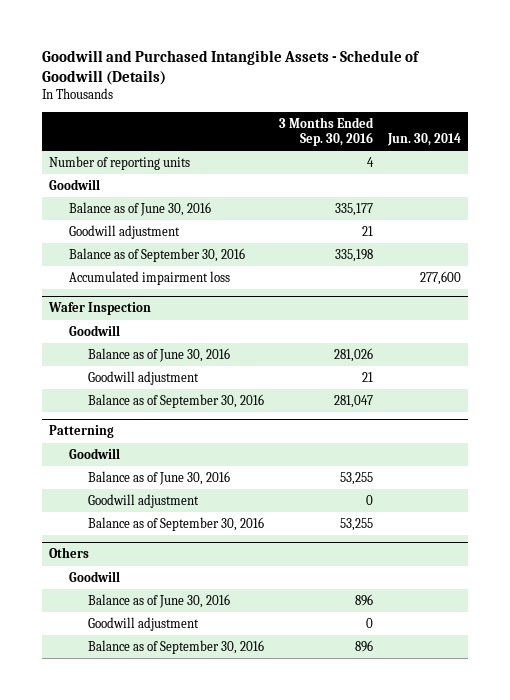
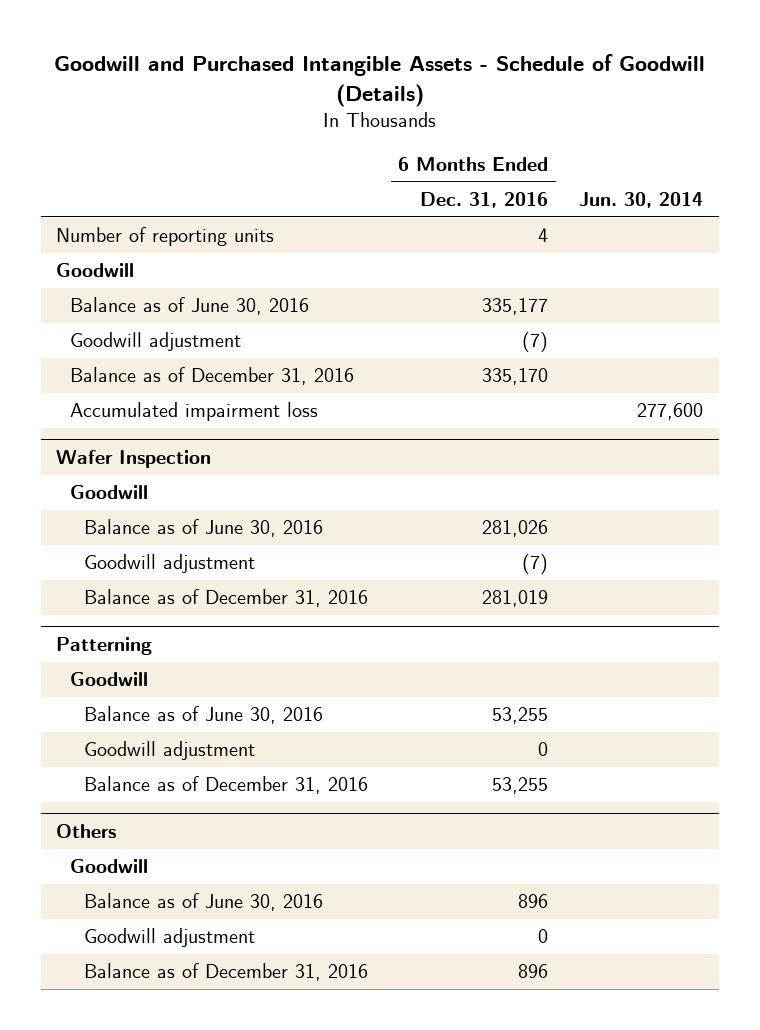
- | 3 Months Ended Sep. 30, 2016 | Jun. 30, 2014
+ | 6 Months Ended Dec. 31, 2016 | Jun. 30, 2014
- Balance as of September 30, 2016 | 335,198 |
+ Balance as of December 31, 2016 | 335,170 |
@ Wafer Inspection
- Balance as of September 30, 2016 | 281,047 |
+ Balance as of December 31, 2016 | 281,019 |
@ Patterning
- Balance as of September 30, 2016 | 53,255 |
+ Balance as of December 31, 2016 | 53,255 |
@ Others
- Balance as of September 30, 2016 | 896 |
+ Balance as of December 31, 2016 | 896 |

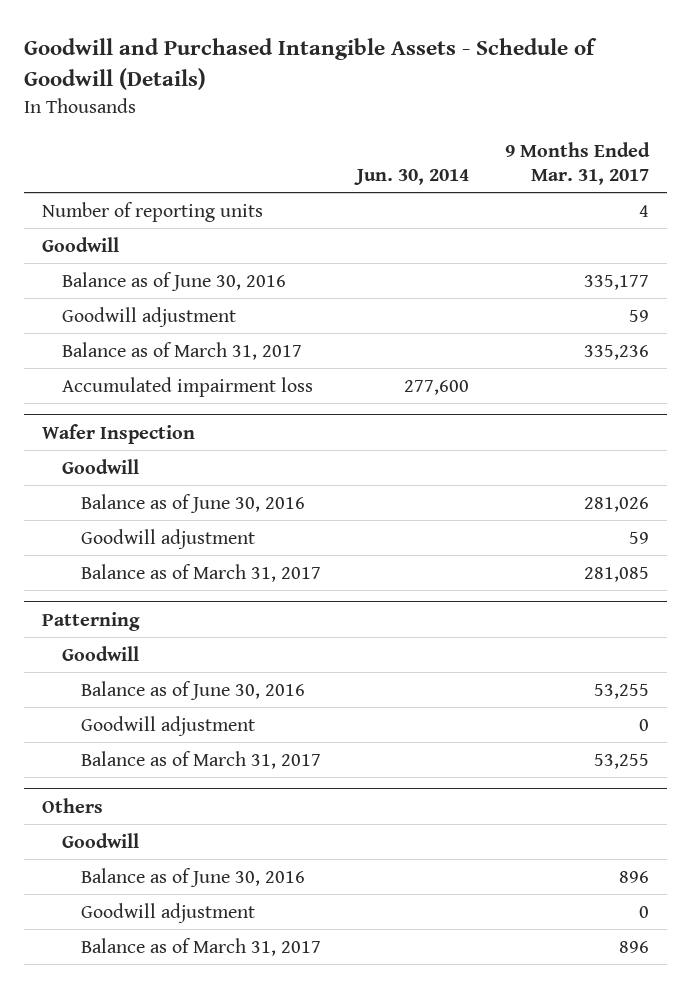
- | 6 Months Ended Dec. 31, 2016 | Jun. 30, 2014
+ | Jun. 30, 2014 | 9 Months Ended Mar. 31, 2017
- Balance as of December 31, 2016 | 335,170 |
+ Balance as of March 31, 2017 | | 335,236
@ Wafer Inspection
- Balance as of December 31, 2016 | 281,019 |
+ Balance as of March 31, 2017 | | 281,085
@ Patterning
- Balance as of December 31, 2016 | 53,255 |
+ Balance as of March 31, 2017 | | 53,255
@ Others
- Balance as of December 31, 2016 | 896 |
+ Balance as of March 31, 2017 | | 896

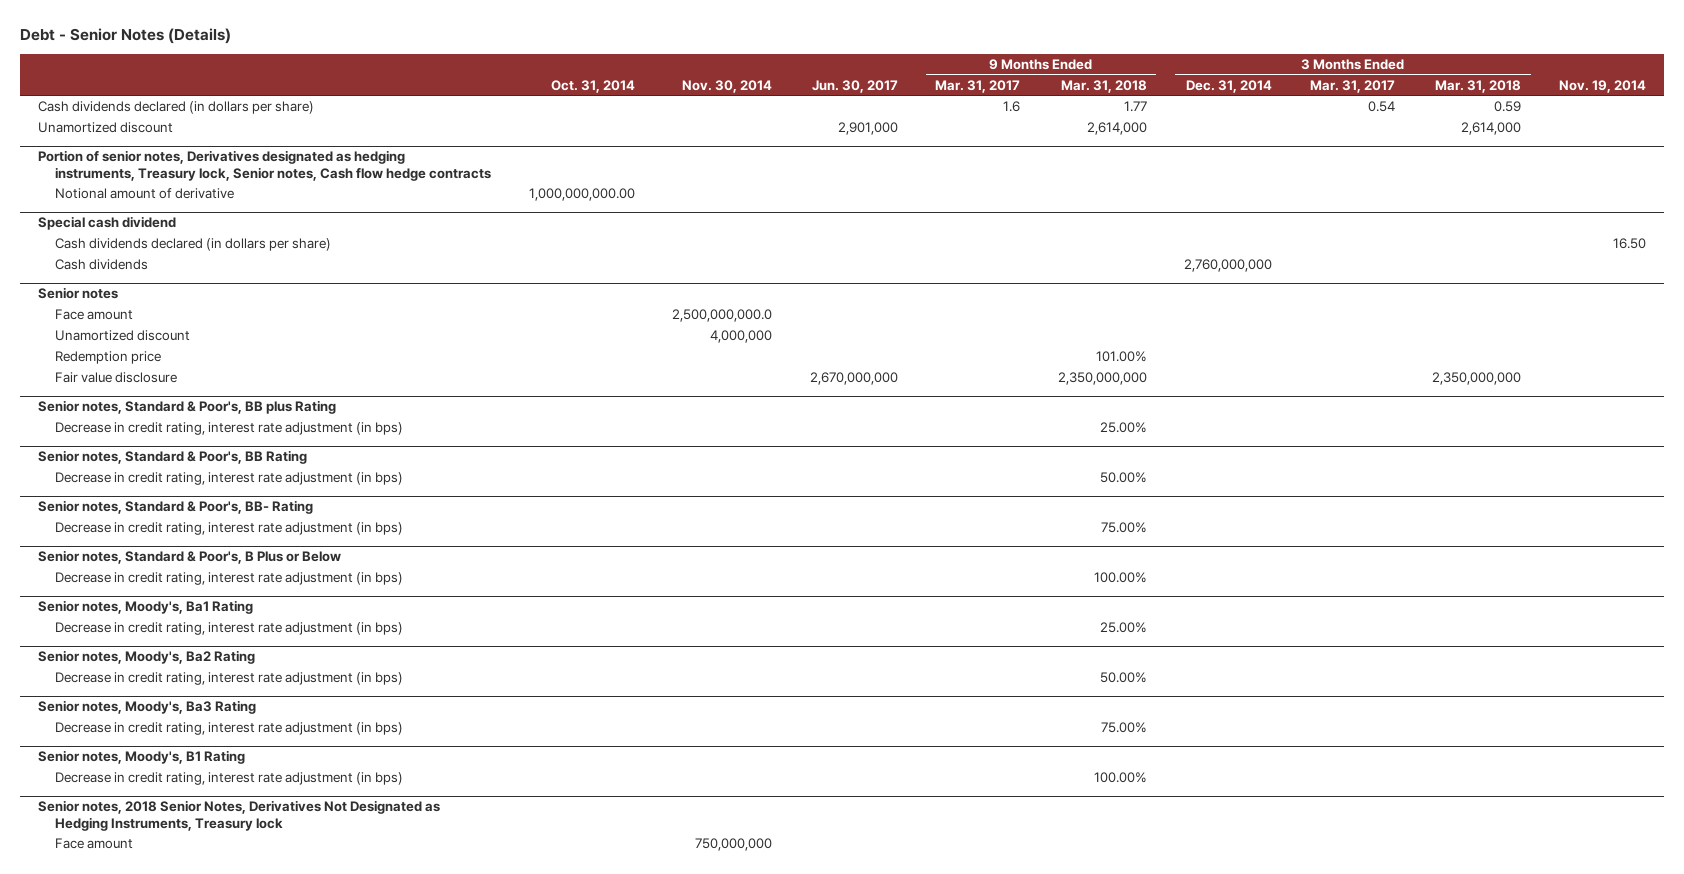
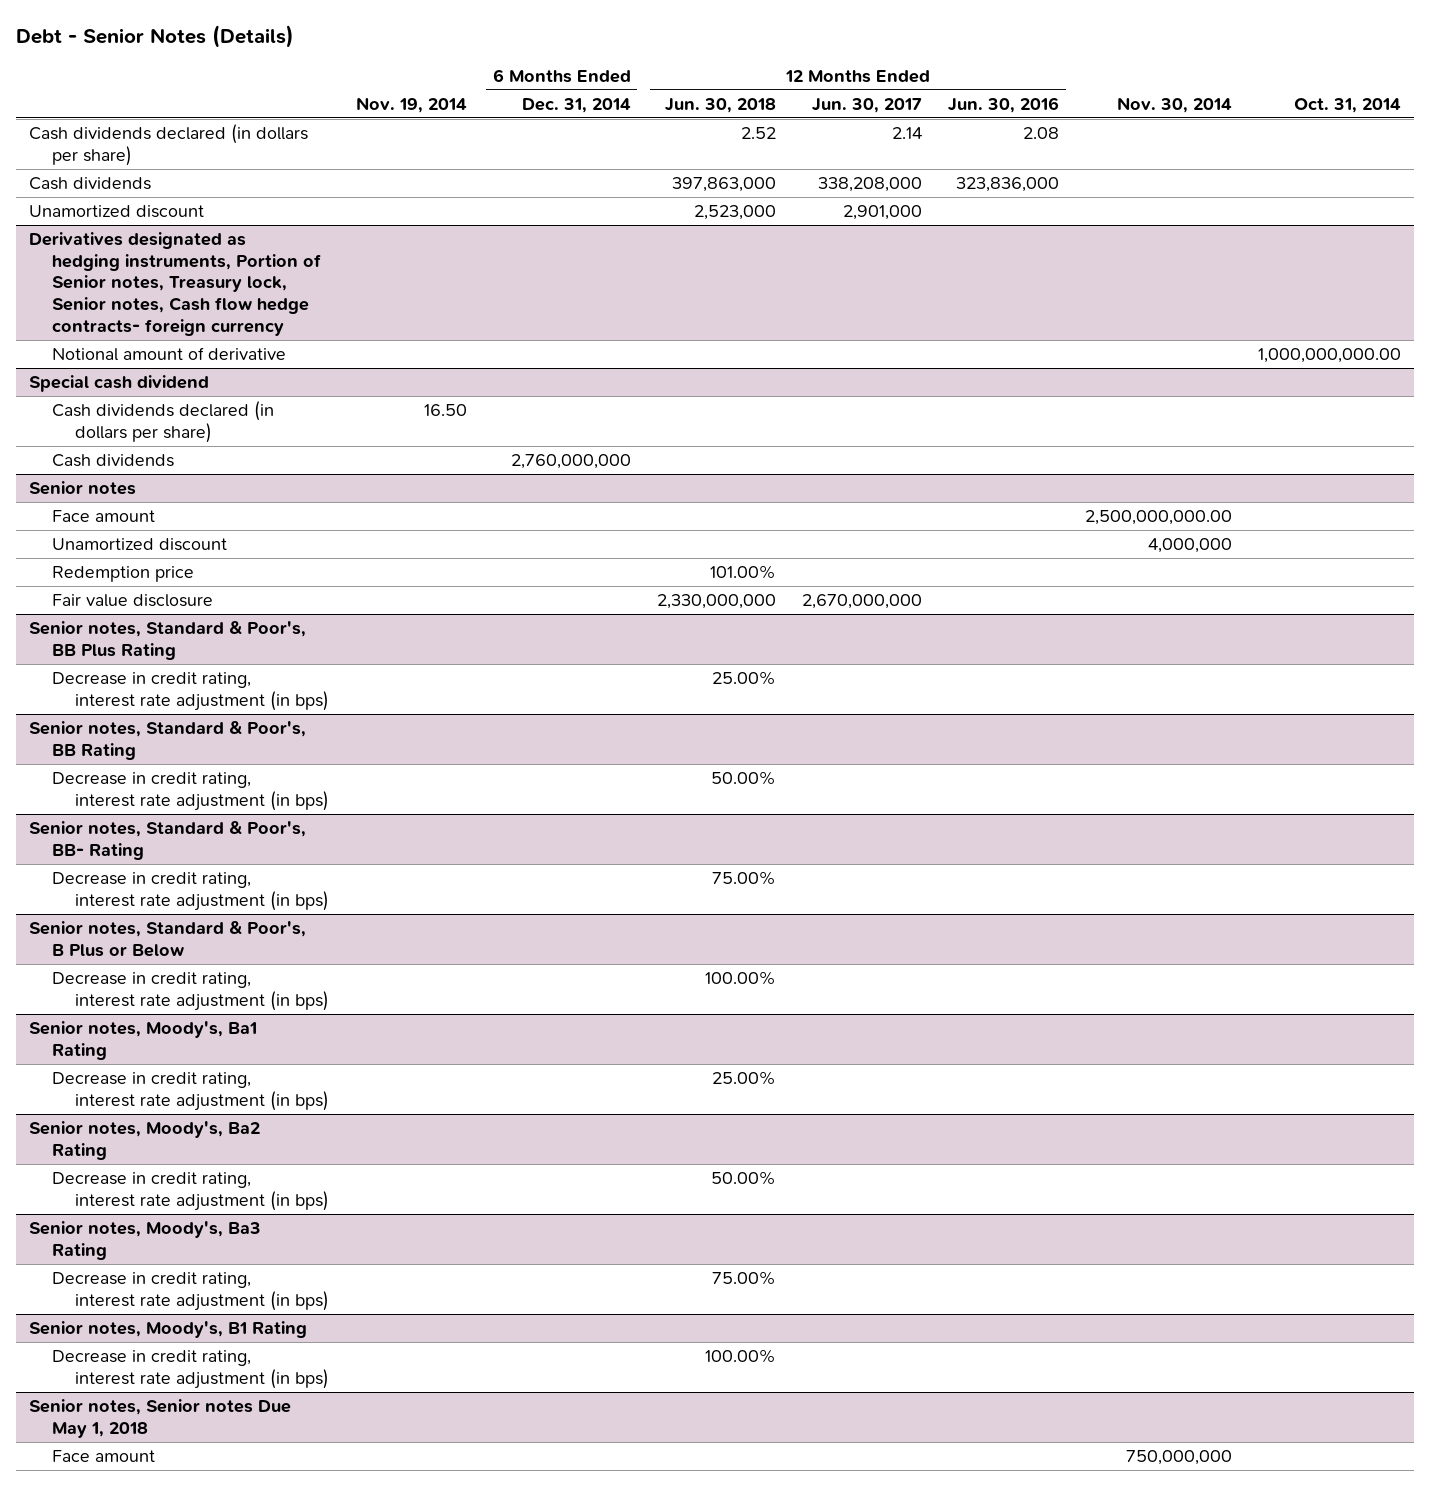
- | Oct. 31, 2014 | Nov. 30, 2014 | Jun. 30, 2017 | 9 Months Ended Mar. 31, 2017 | 9 Months Ended Mar. 31, 2018 | 3 Months Ended Dec. 31, 2014 | 3 Months Ended Mar. 31, 2017 | 3 Months Ended Mar. 31, 2018 | Nov. 19, 2014
+ | Nov. 19, 2014 | 6 Months Ended Dec. 31, 2014 | 12 Months Ended Jun. 30, 2018 | 12 Months Ended Jun. 30, 2017 | 12 Months Ended Jun. 30, 2016 | Nov. 30, 2014 | Oct. 31, 2014
+ Cash dividends | | | 397,863,000 | 338,208,000 | 323,836,000 | |
- Portion of senior notes, Derivatives designated as hedging instruments, Treasury lock, Senior notes, Cash flow hedge contracts
+ Derivatives designated as hedging instruments, Portion of Senior notes, Treasury lock, Senior notes, Cash flow hedge contracts- foreign currency
@ Senior notes
- Face amount | | 2,500,000,000.0 | | | | | | |
+ Face amount | | | | | | 2,500,000,000.00 |
- Senior notes, Standard & Poor's, BB plus Rating
+ Senior notes, Standard & Poor's, BB Plus Rating
- Senior notes, 2018 Senior Notes, Derivatives Not Designated as Hedging Instruments, Treasury lock
+ Senior notes, Senior notes Due May 1, 2018

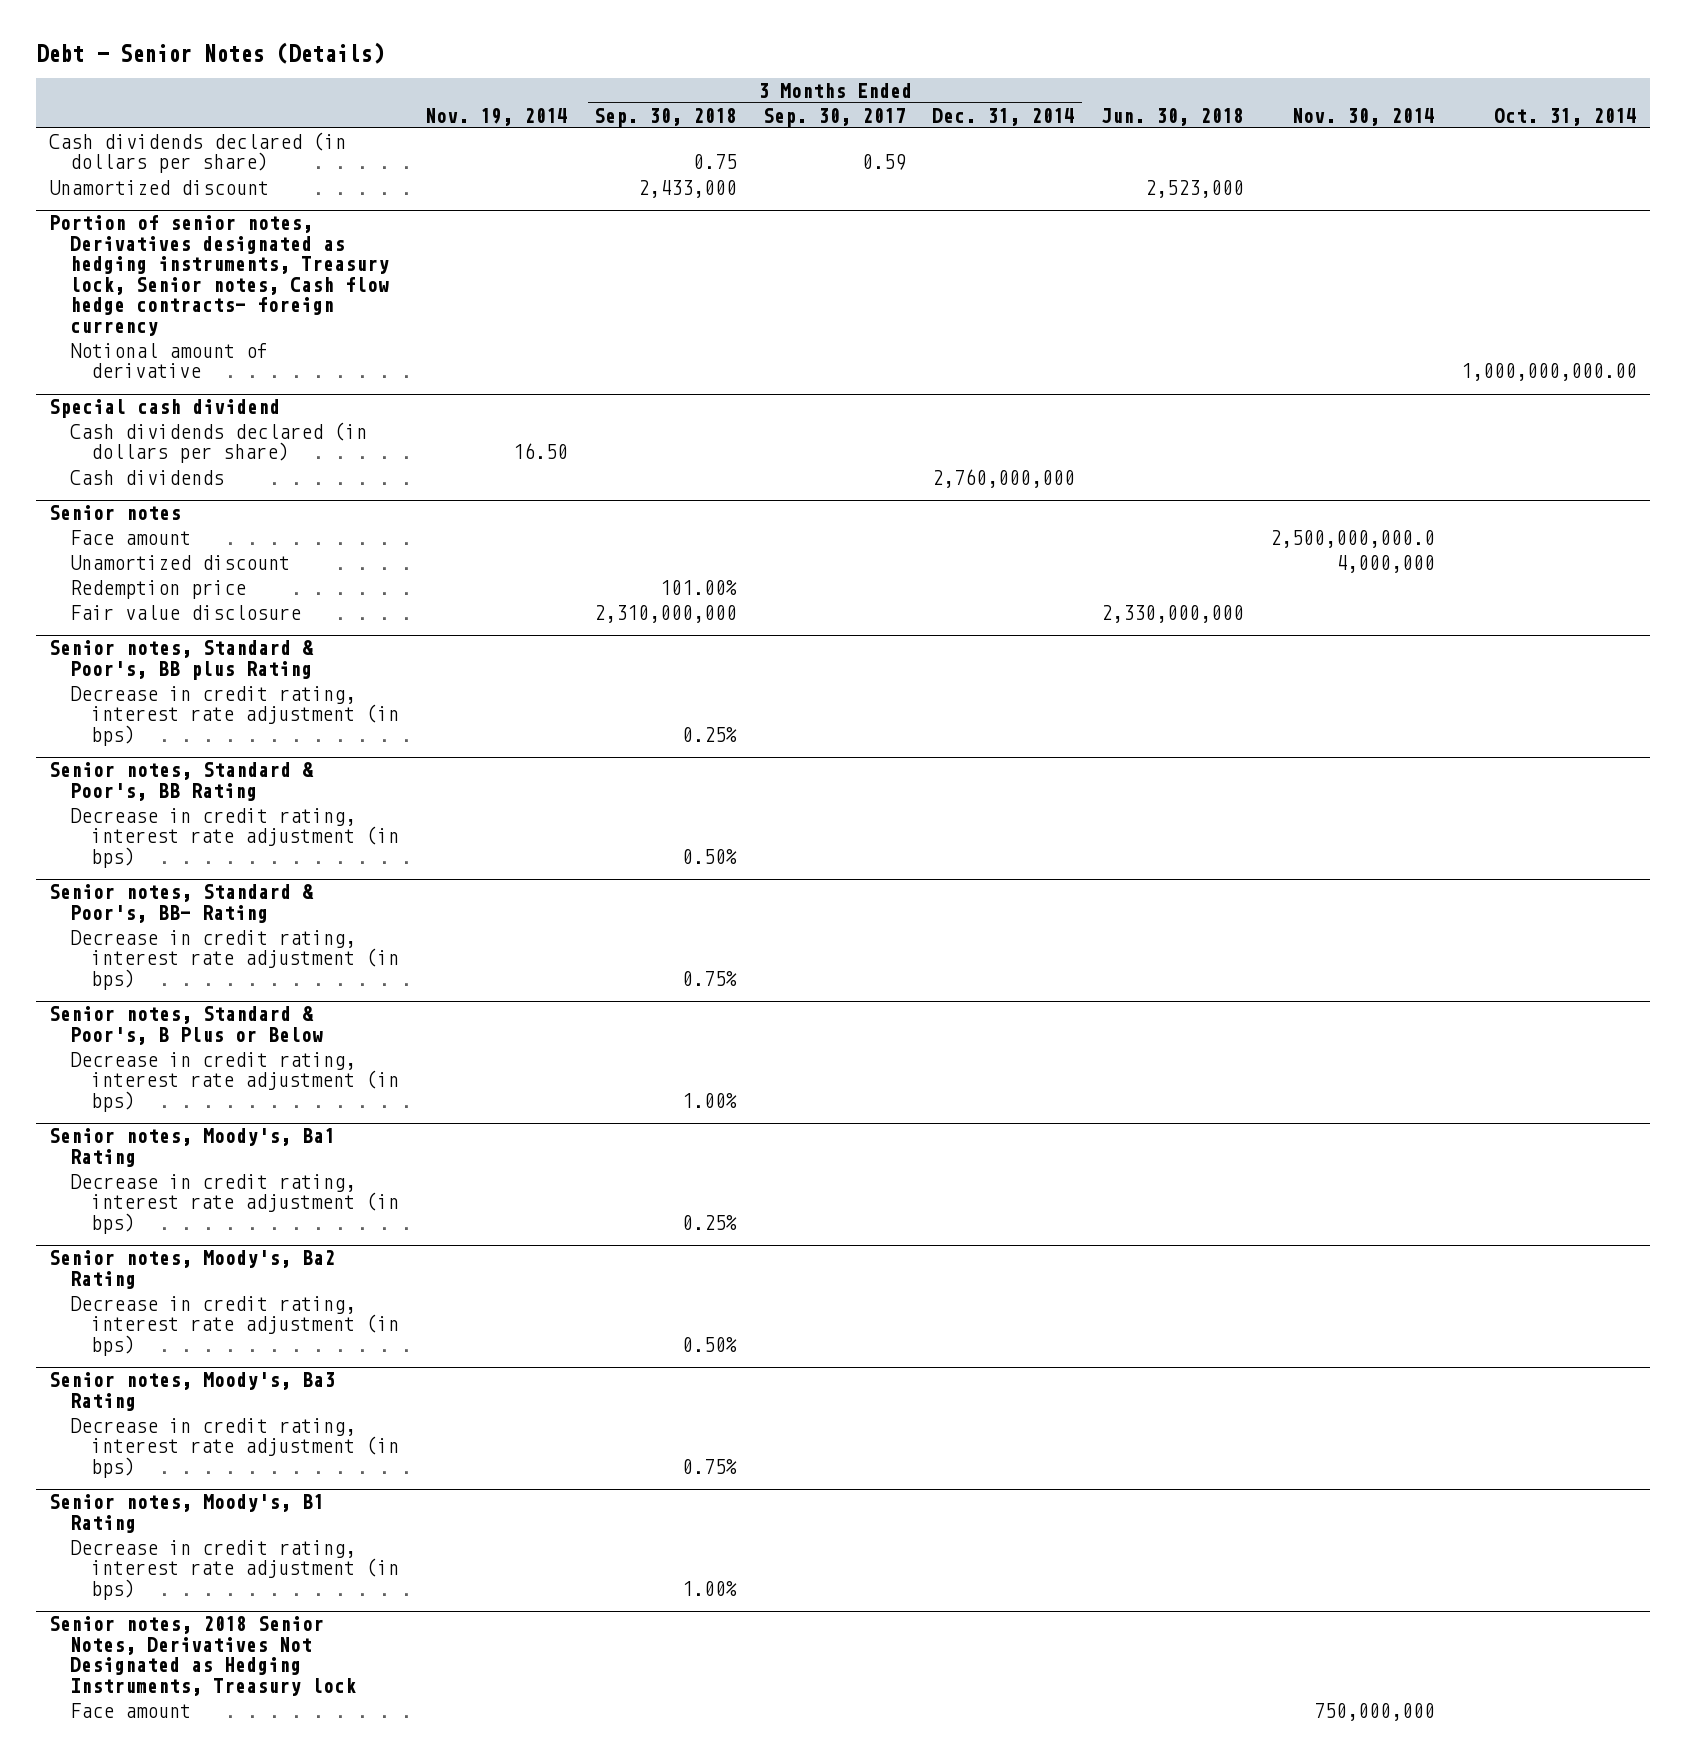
- | Nov. 19, 2014 | 6 Months Ended Dec. 31, 2014 | 12 Months Ended Jun. 30, 2018 | 12 Months Ended Jun. 30, 2017 | 12 Months Ended Jun. 30, 2016 | Nov. 30, 2014 | Oct. 31, 2014
+ | Nov. 19, 2014 | 3 Months Ended Sep. 30, 2018 | 3 Months Ended Sep. 30, 2017 | 3 Months Ended Dec. 31, 2014 | Jun. 30, 2018 | Nov. 30, 2014 | Oct. 31, 2014
- Cash dividends | | | 397,863,000 | 338,208,000 | 323,836,000 | |
- Derivatives designated as hedging instruments, Portion of Senior notes, Treasury lock, Senior notes, Cash flow hedge contracts- foreign currency
+ Portion of senior notes, Derivatives designated as hedging instruments, Treasury lock, Senior notes, Cash flow hedge contracts- foreign currency
@ Senior notes
- Face amount | | | | | | 2,500,000,000.00 |
+ Face amount | | | | | | 2,500,000,000.0 |
- Senior notes, Standard & Poor's, BB Plus Rating
+ Senior notes, Standard & Poor's, BB plus Rating
- Senior notes, Senior notes Due May 1, 2018
+ Senior notes, 2018 Senior Notes, Derivatives Not Designated as Hedging Instruments, Treasury lock

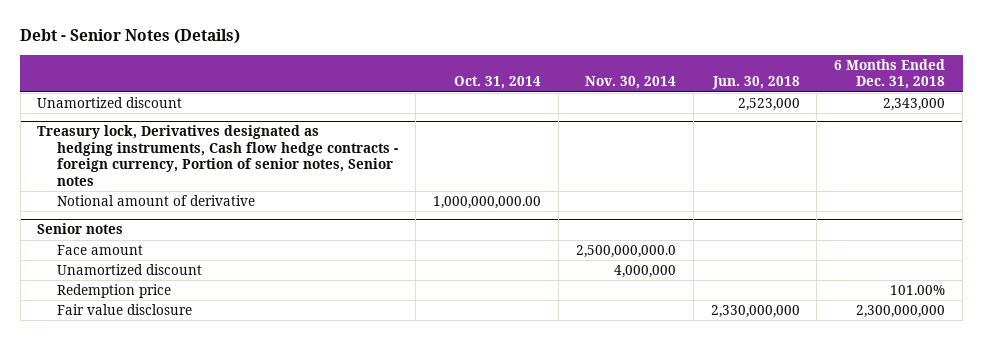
- | Nov. 19, 2014 | 3 Months Ended Sep. 30, 2018 | 3 Months Ended Sep. 30, 2017 | 3 Months Ended Dec. 31, 2014 | Jun. 30, 2018 | Nov. 30, 2014 | Oct. 31, 2014
+ | Oct. 31, 2014 | Nov. 30, 2014 | Jun. 30, 2018 | 6 Months Ended Dec. 31, 2018
- Cash dividends declared (in dollars per share) | | 0.75 | 0.59 | | | |
- Portion of senior notes, Derivatives designated as hedging instruments, Treasury lock, Senior notes, Cash flow hedge contracts- foreign currency
+ Treasury lock, Derivatives designated as hedging instruments, Cash flow hedge contracts - foreign currency, Portion of senior notes, Senior notes
- Special cash dividend
- Cash dividends declared (in dollars per share) | 16.50 | | | | | |
- Cash dividends | | | | 2,760,000,000 | | |
- Senior notes, Standard & Poor's, BB plus Rating
- Decrease in credit rating, interest rate adjustment (in bps) | | 0.25% | | | | |
- Senior notes, Standard & Poor's, BB Rating
- Decrease in credit rating, interest rate adjustment (in bps) | | 0.50% | | | | |
- Senior notes, Standard & Poor's, BB- Rating
- Decrease in credit rating, interest rate adjustment (in bps) | | 0.75% | | | | |
- Senior notes, Standard & Poor's, B Plus or Below
- Decrease in credit rating, interest rate adjustment (in bps) | | 1.00% | | | | |
- Senior notes, Moody's, Ba1 Rating
- Decrease in credit rating, interest rate adjustment (in bps) | | 0.25% | | | | |
- Senior notes, Moody's, Ba2 Rating
- Decrease in credit rating, interest rate adjustment (in bps) | | 0.50% | | | | |
- Senior notes, Moody's, Ba3 Rating
- Decrease in credit rating, interest rate adjustment (in bps) | | 0.75% | | | | |
- Senior notes, Moody's, B1 Rating
- Decrease in credit rating, interest rate adjustment (in bps) | | 1.00% | | | | |
- Senior notes, 2018 Senior Notes, Derivatives Not Designated as Hedging Instruments, Treasury lock
- Face amount | | | | | | 750,000,000 |

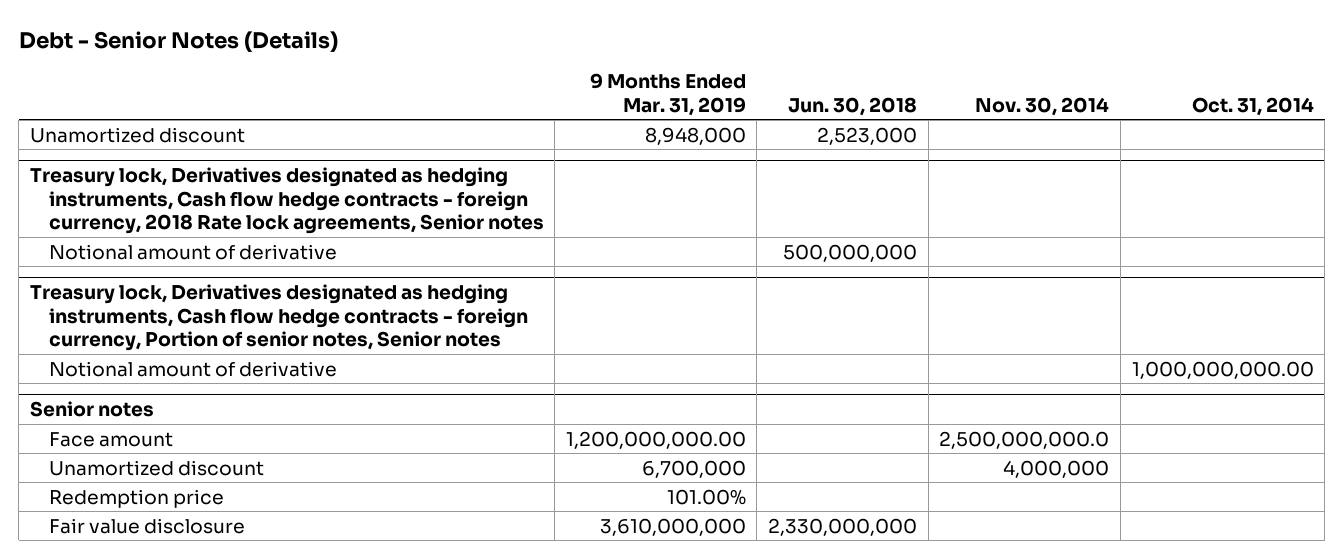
- | Oct. 31, 2014 | Nov. 30, 2014 | Jun. 30, 2018 | 6 Months Ended Dec. 31, 2018
+ | 9 Months Ended Mar. 31, 2019 | Jun. 30, 2018 | Nov. 30, 2014 | Oct. 31, 2014
+ Treasury lock, Derivatives designated as hedging instruments, Cash flow hedge contracts - foreign currency, 2018 Rate lock agreements, Senior notes
+ Notional amount of derivative | | 500,000,000 | |

